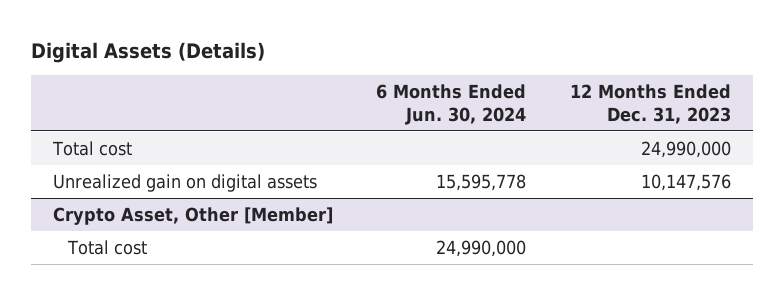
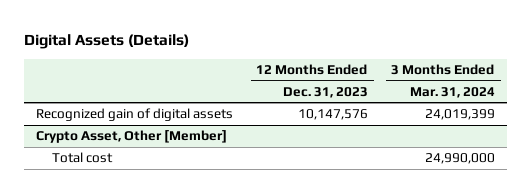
- | 6 Months Ended Jun. 30, 2024 | 12 Months Ended Dec. 31, 2023
+ | 12 Months Ended Dec. 31, 2023 | 3 Months Ended Mar. 31, 2024
- Total cost | | 24,990,000
- Unrealized gain on digital assets | 15,595,778 | 10,147,576
+ Recognized gain of digital assets | 10,147,576 | 24,019,399

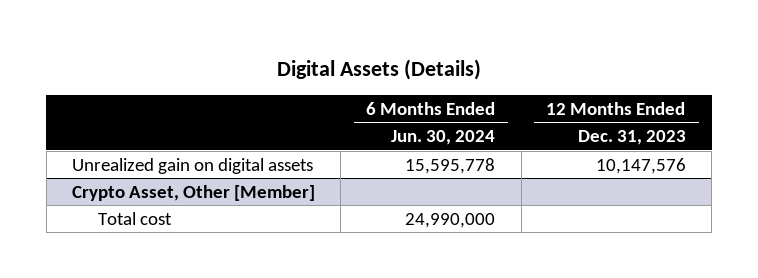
- | 12 Months Ended Dec. 31, 2023 | 3 Months Ended Mar. 31, 2024
+ | 6 Months Ended Jun. 30, 2024 | 12 Months Ended Dec. 31, 2023
- Recognized gain of digital assets | 10,147,576 | 24,019,399
+ Unrealized gain on digital assets | 15,595,778 | 10,147,576

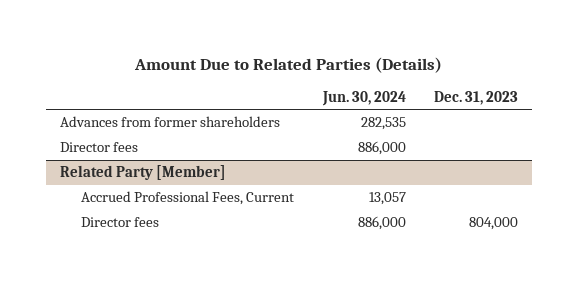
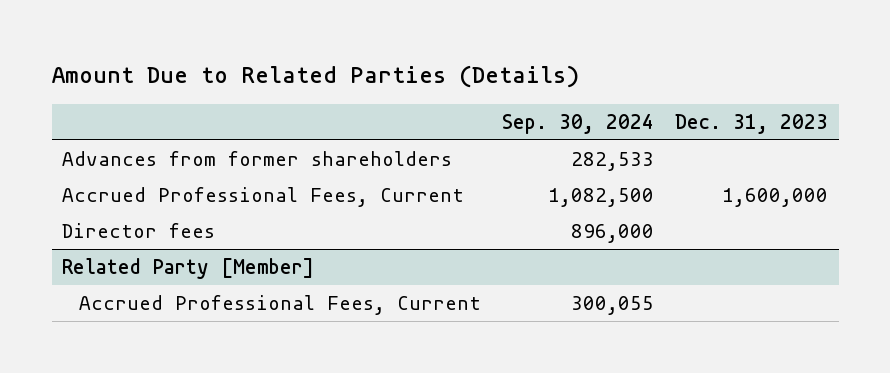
- | Jun. 30, 2024 | Dec. 31, 2023
+ | Sep. 30, 2024 | Dec. 31, 2023
+ Accrued Professional Fees, Current | 1,082,500 | 1,600,000
@ Related Party [Member]
- Director fees | 886,000 | 804,000

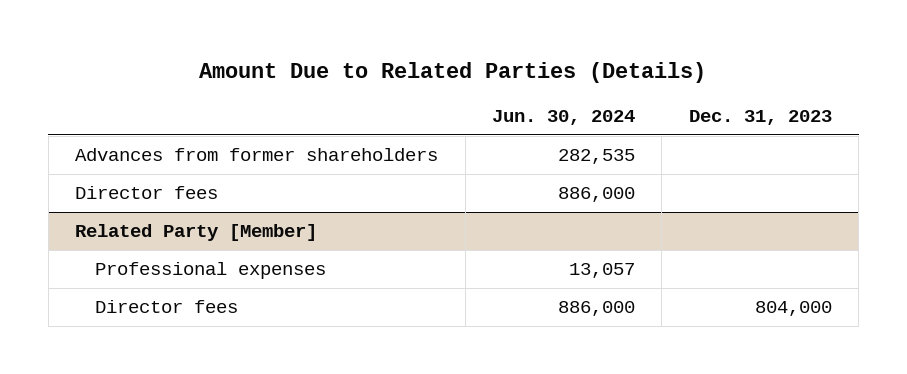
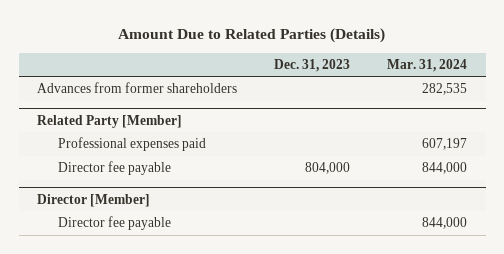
- | Jun. 30, 2024 | Dec. 31, 2023
+ | Dec. 31, 2023 | Mar. 31, 2024
- Director fees | 886,000 |
@ Related Party [Member]
- Professional expenses | 13,057 |
- Director fees | 886,000 | 804,000
+ Professional expenses paid | | 607,197
+ Director fee payable | 804,000 | 844,000
+ Director [Member]
+ Director fee payable | | 844,000

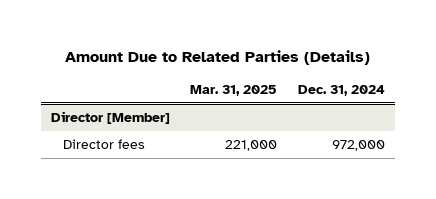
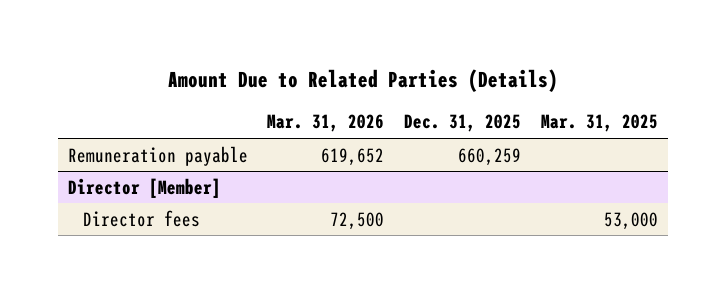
- | Mar. 31, 2025 | Dec. 31, 2024
+ | Mar. 31, 2026 | Dec. 31, 2025 | Mar. 31, 2025
+ Remuneration payable | 619,652 | 660,259 |
@ Director [Member]
- Director fees | 221,000 | 972,000
+ Director fees | 72,500 | | 53,000

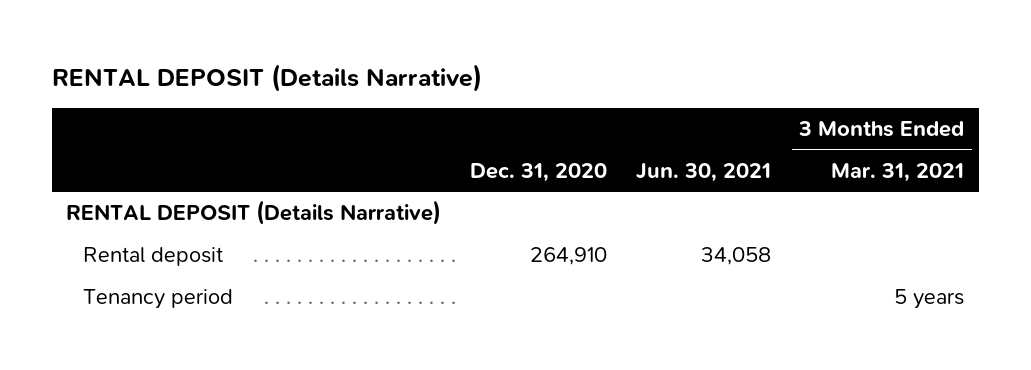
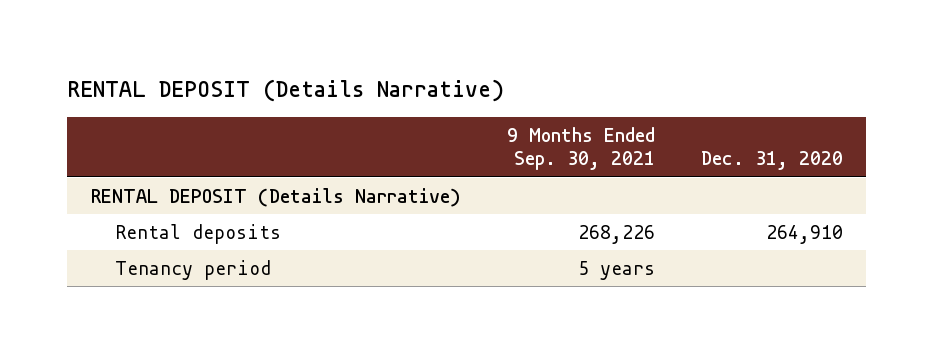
- | Dec. 31, 2020 | Jun. 30, 2021 | 3 Months Ended Mar. 31, 2021
+ | 9 Months Ended Sep. 30, 2021 | Dec. 31, 2020
- Rental deposit | 264,910 | 34,058 |
+ Rental deposits | 268,226 | 264,910

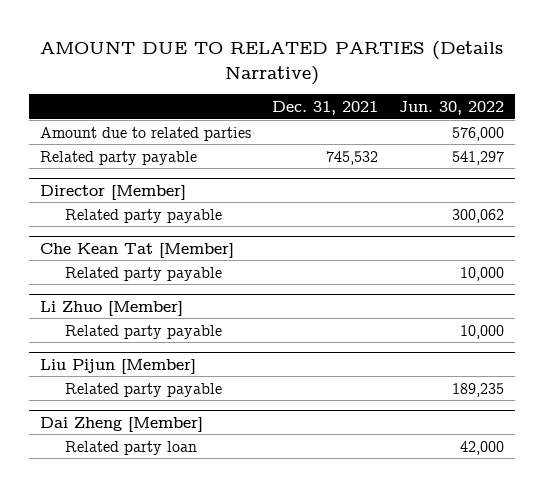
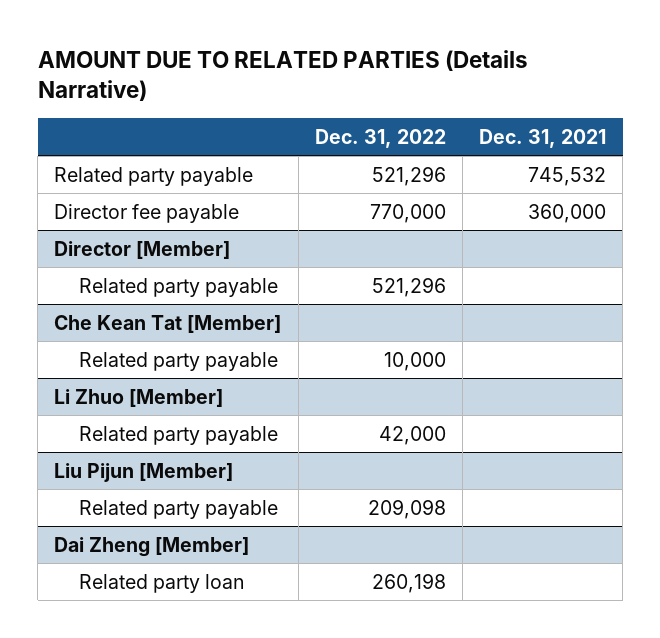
- | Dec. 31, 2021 | Jun. 30, 2022
+ | Dec. 31, 2022 | Dec. 31, 2021
- Amount due to related parties | | 576,000
+ Director fee payable | 770,000 | 360,000

